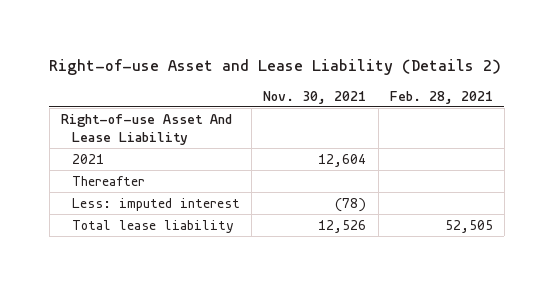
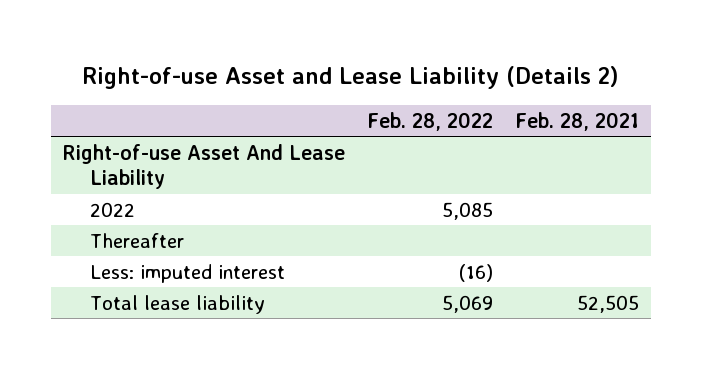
- | Nov. 30, 2021 | Feb. 28, 2021
+ | Feb. 28, 2022 | Feb. 28, 2021
- 2021 | 12,604 |
+ 2022 | 5,085 |

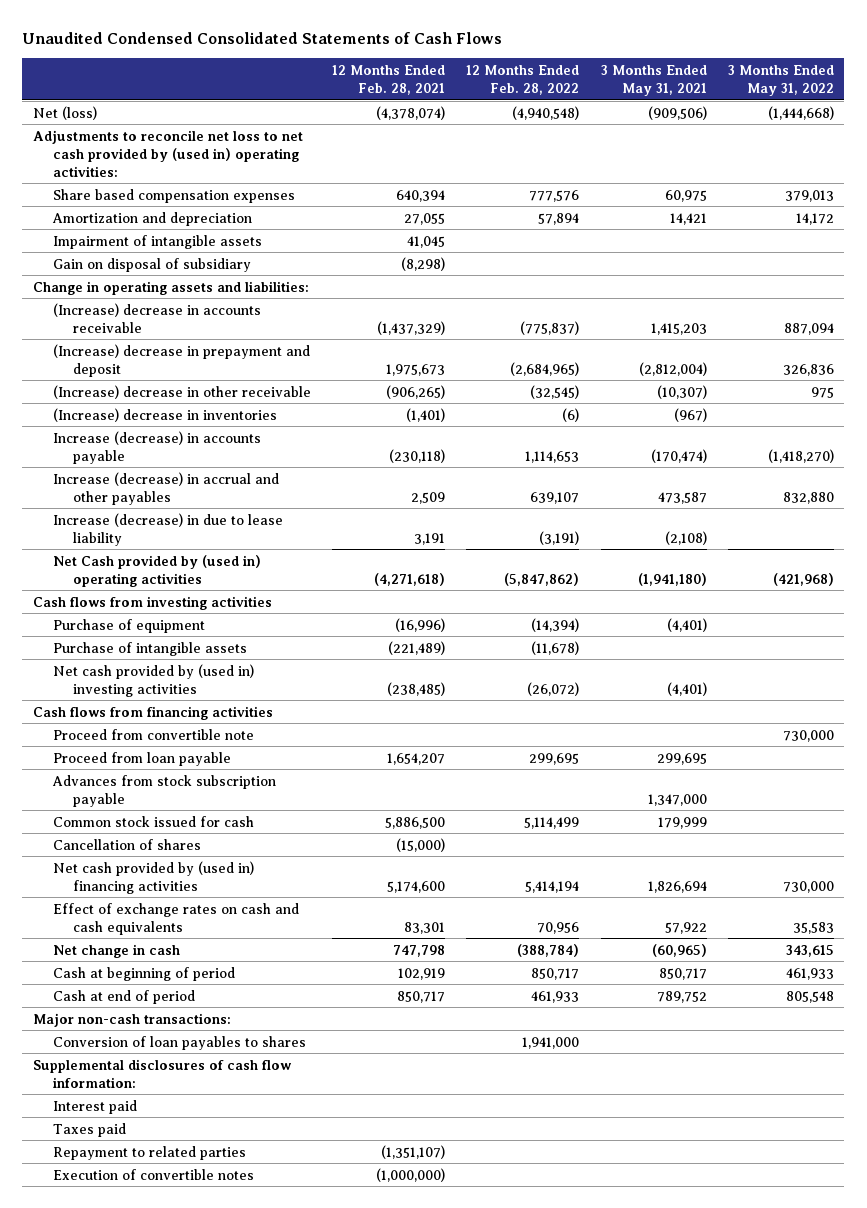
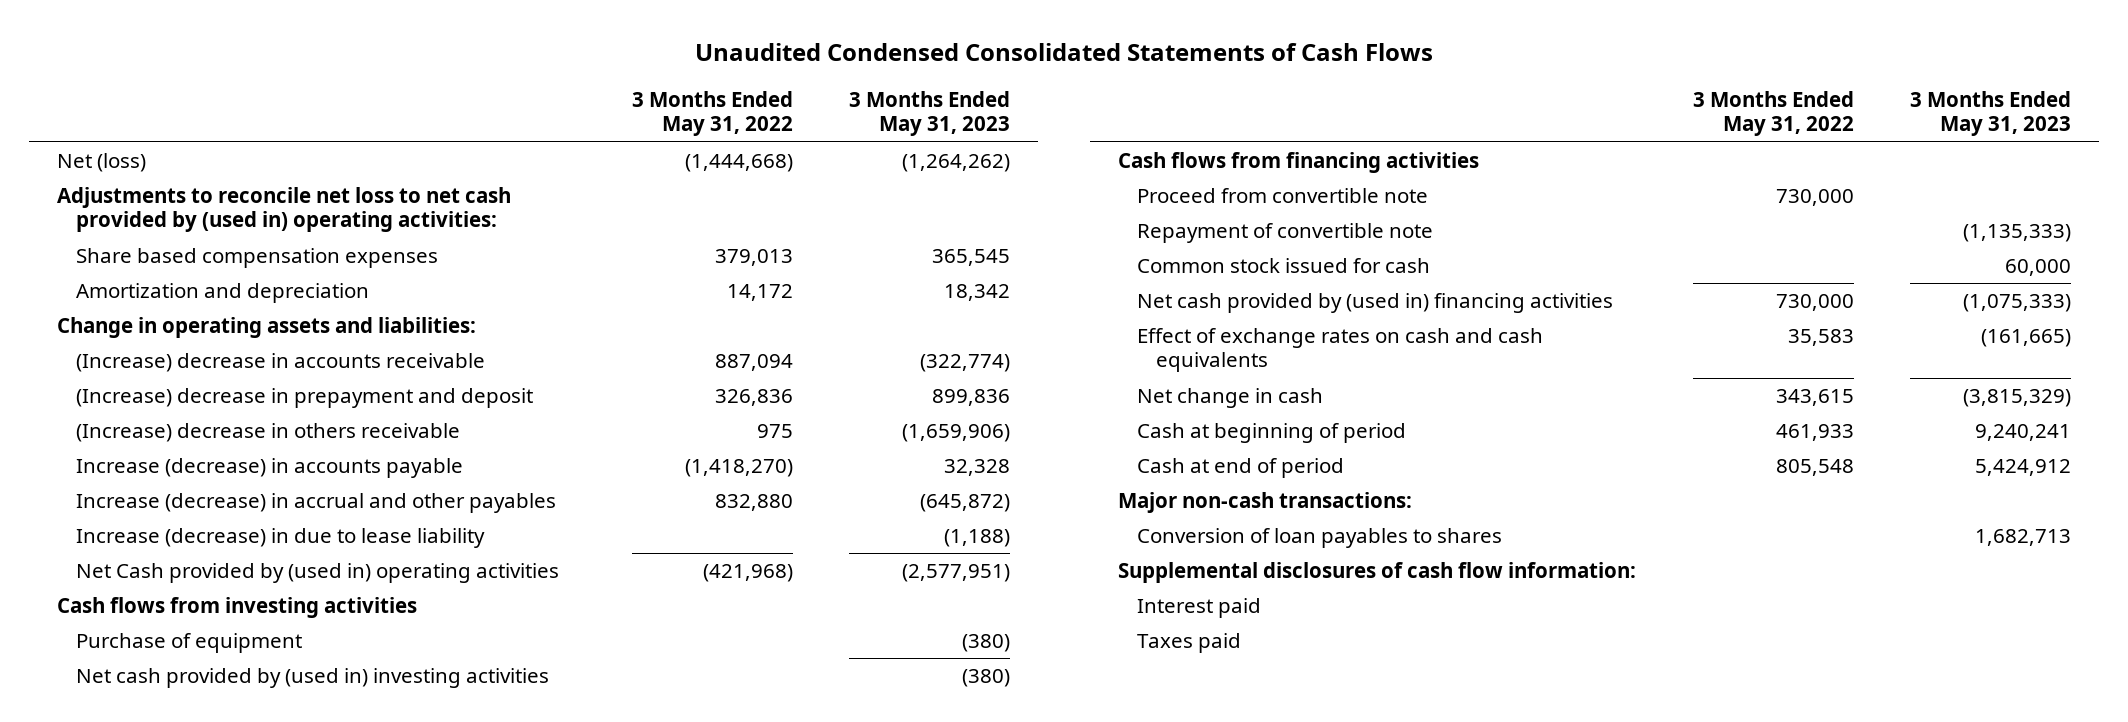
- | 12 Months Ended Feb. 28, 2021 | 12 Months Ended Feb. 28, 2022 | 3 Months Ended May 31, 2021 | 3 Months Ended May 31, 2022
+ | 3 Months Ended May 31, 2022 | 3 Months Ended May 31, 2023
- Impairment of intangible assets | 41,045 | | |
- Gain on disposal of subsidiary | (8,298) | | |
- (Increase) decrease in other receivable | (906,265) | (32,545) | (10,307) | 975
- (Increase) decrease in inventories | (1,401) | (6) | (967) |
+ (Increase) decrease in others receivable | 975 | (1,659,906)
- Purchase of intangible assets | (221,489) | (11,678) | |
- Proceed from loan payable | 1,654,207 | 299,695 | 299,695 |
- Advances from stock subscription payable | | | 1,347,000 |
+ Repayment of convertible note | | (1,135,333)
- Cancellation of shares | (15,000) | | |
- Repayment to related parties | (1,351,107) | | |
- Execution of convertible notes | (1,000,000) | | |

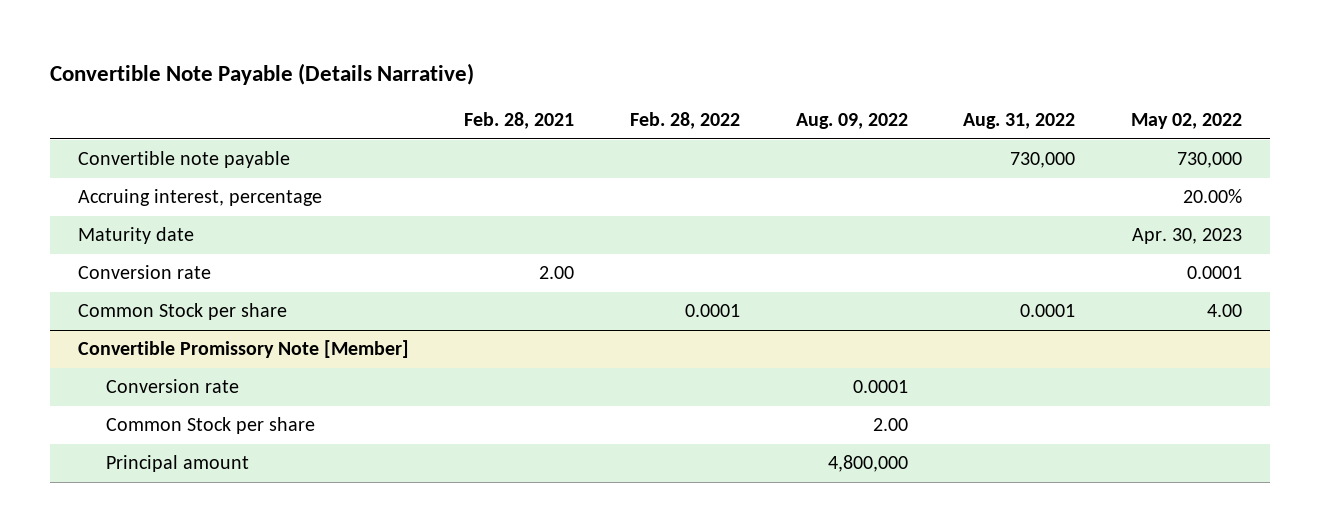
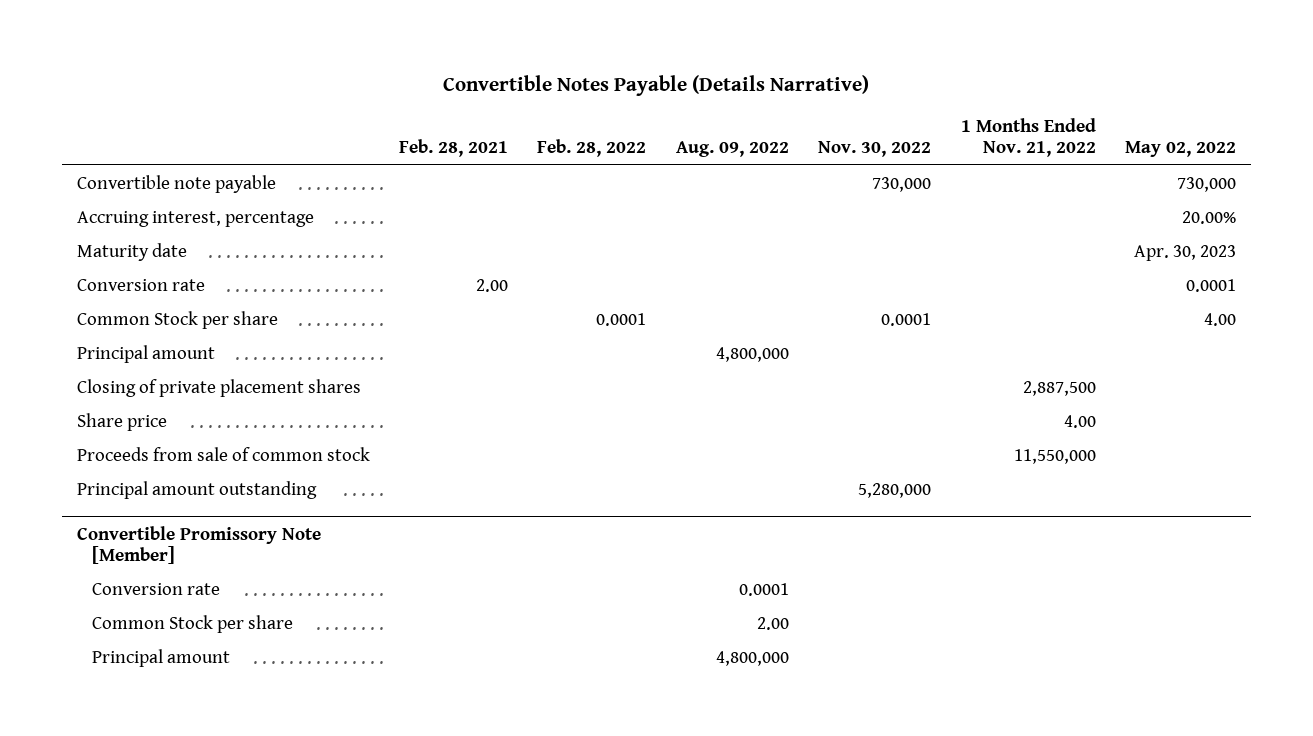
- Convertible Note Payable (Details Narrative)
+ Convertible Notes Payable (Details Narrative)
- | Feb. 28, 2021 | Feb. 28, 2022 | Aug. 09, 2022 | Aug. 31, 2022 | May 02, 2022
+ | Feb. 28, 2021 | Feb. 28, 2022 | Aug. 09, 2022 | Nov. 30, 2022 | 1 Months Ended Nov. 21, 2022 | May 02, 2022
+ Principal amount | | | 4,800,000 | | |
+ Closing of private placement shares | | | | | 2,887,500 |
+ Share price | | | | | 4.00 |
+ Proceeds from sale of common stock | | | | | 11,550,000 |
+ Principal amount outstanding | | | | 5,280,000 | |

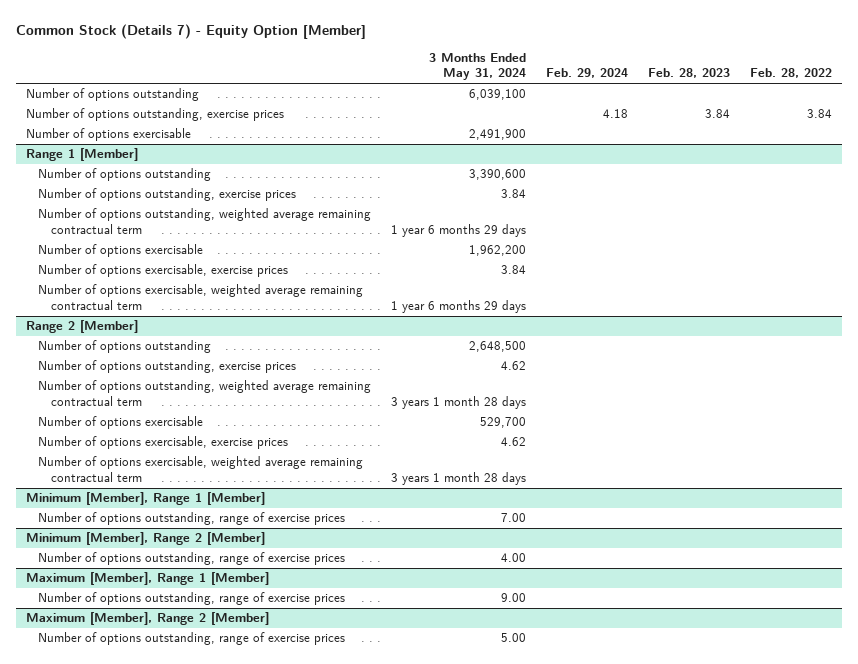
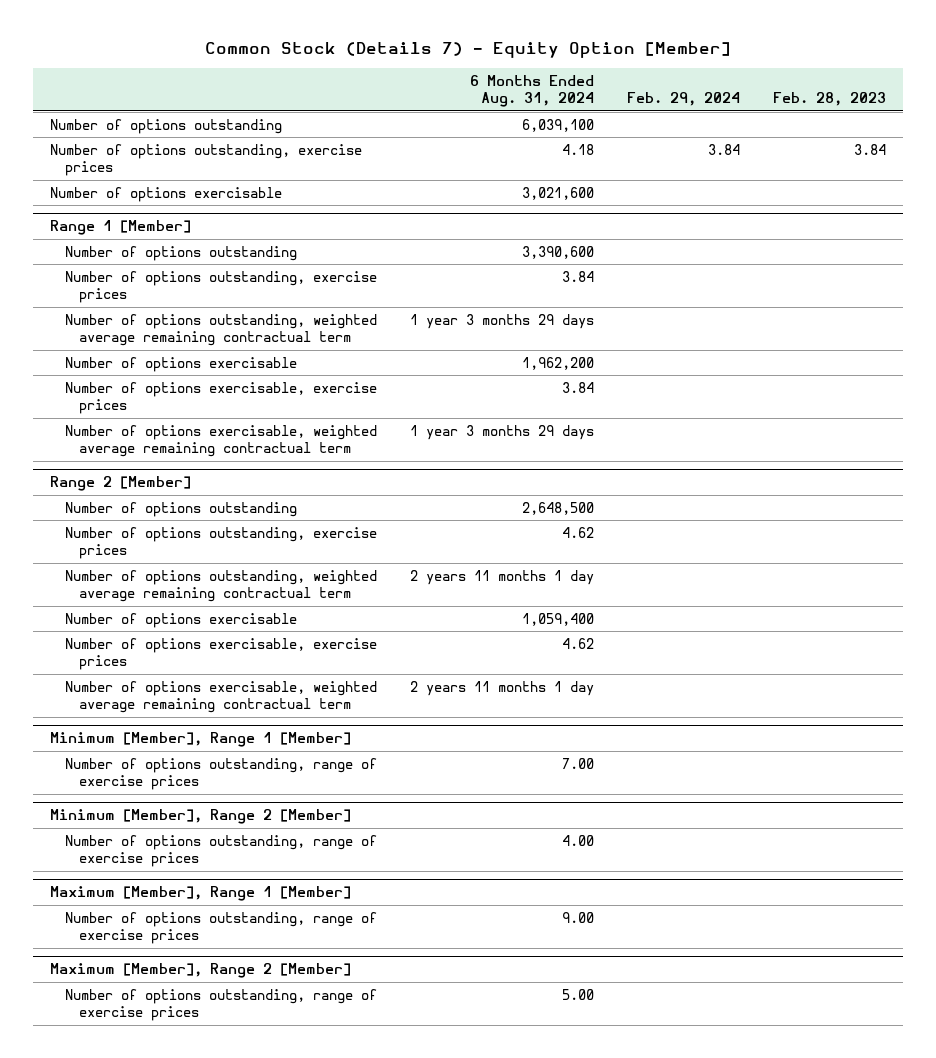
- | 3 Months Ended May 31, 2024 | Feb. 29, 2024 | Feb. 28, 2023 | Feb. 28, 2022
+ | 6 Months Ended Aug. 31, 2024 | Feb. 29, 2024 | Feb. 28, 2023
- Number of options outstanding, exercise prices | | 4.18 | 3.84 | 3.84
+ Number of options outstanding, exercise prices | 4.18 | 3.84 | 3.84

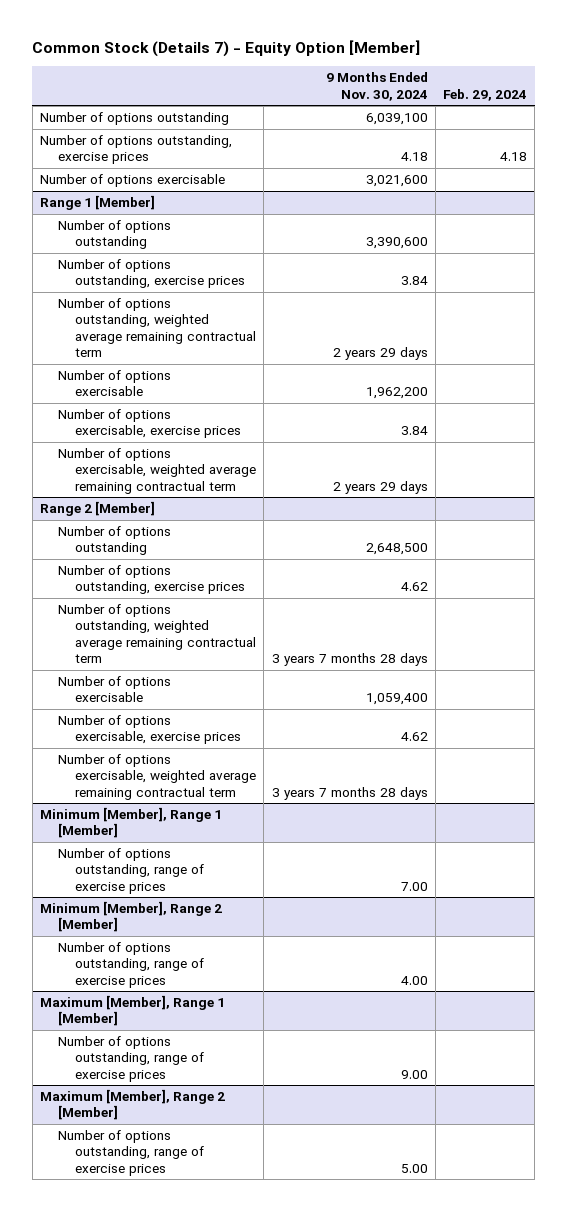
- | 6 Months Ended Aug. 31, 2024 | Feb. 29, 2024 | Feb. 28, 2023
+ | 9 Months Ended Nov. 30, 2024 | Feb. 29, 2024
- Number of options outstanding, exercise prices | 4.18 | 3.84 | 3.84
+ Number of options outstanding, exercise prices | 4.18 | 4.18

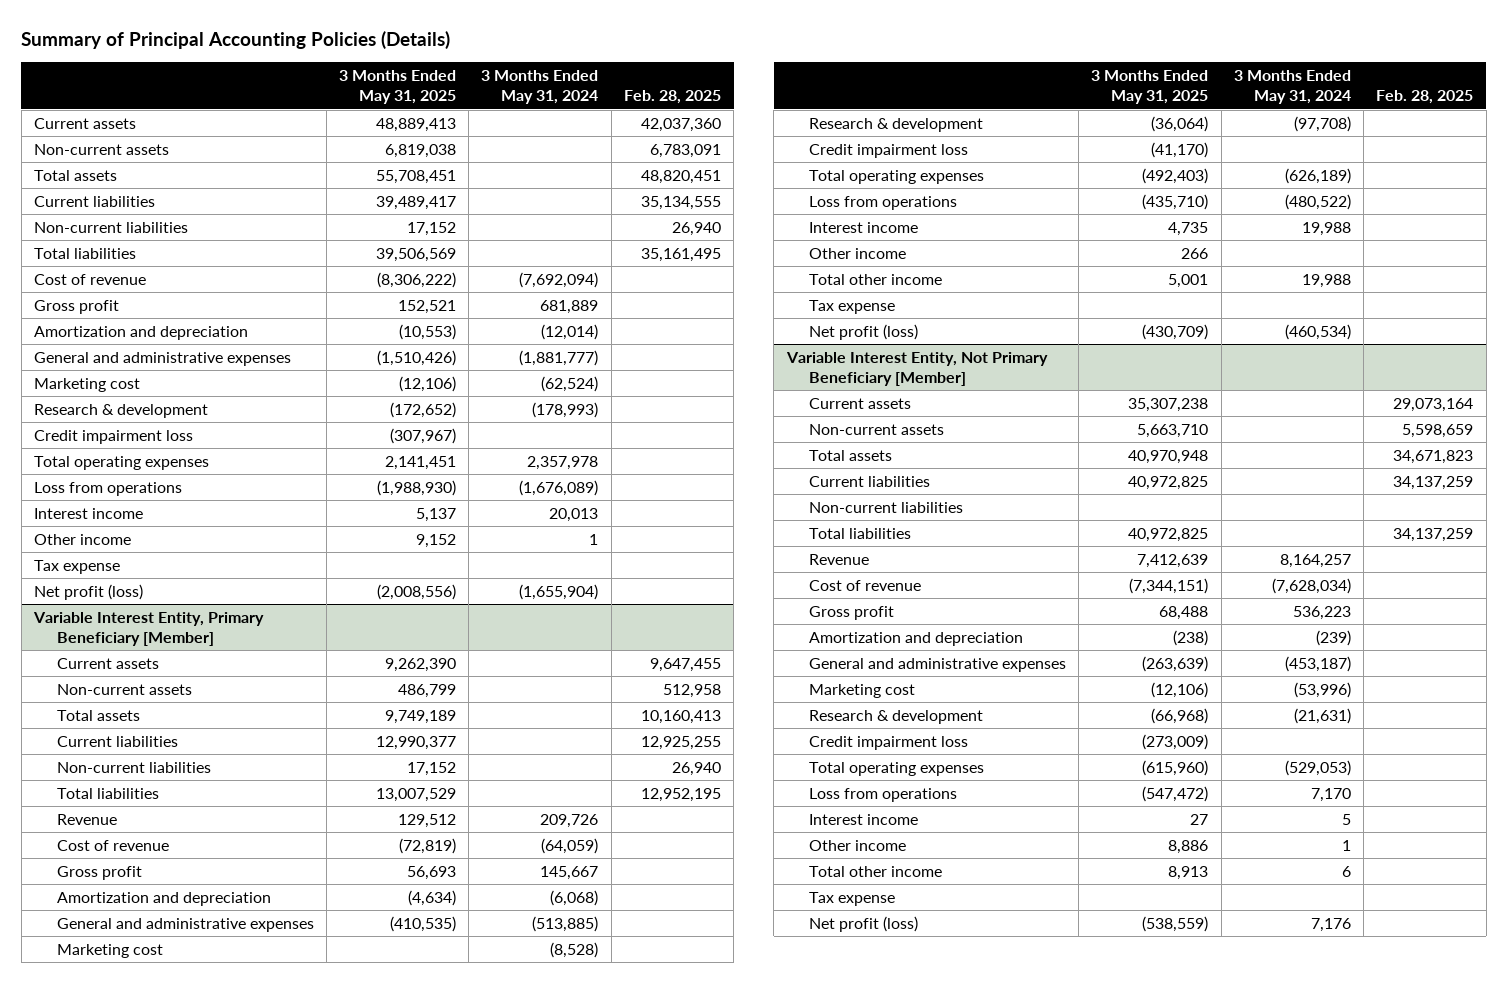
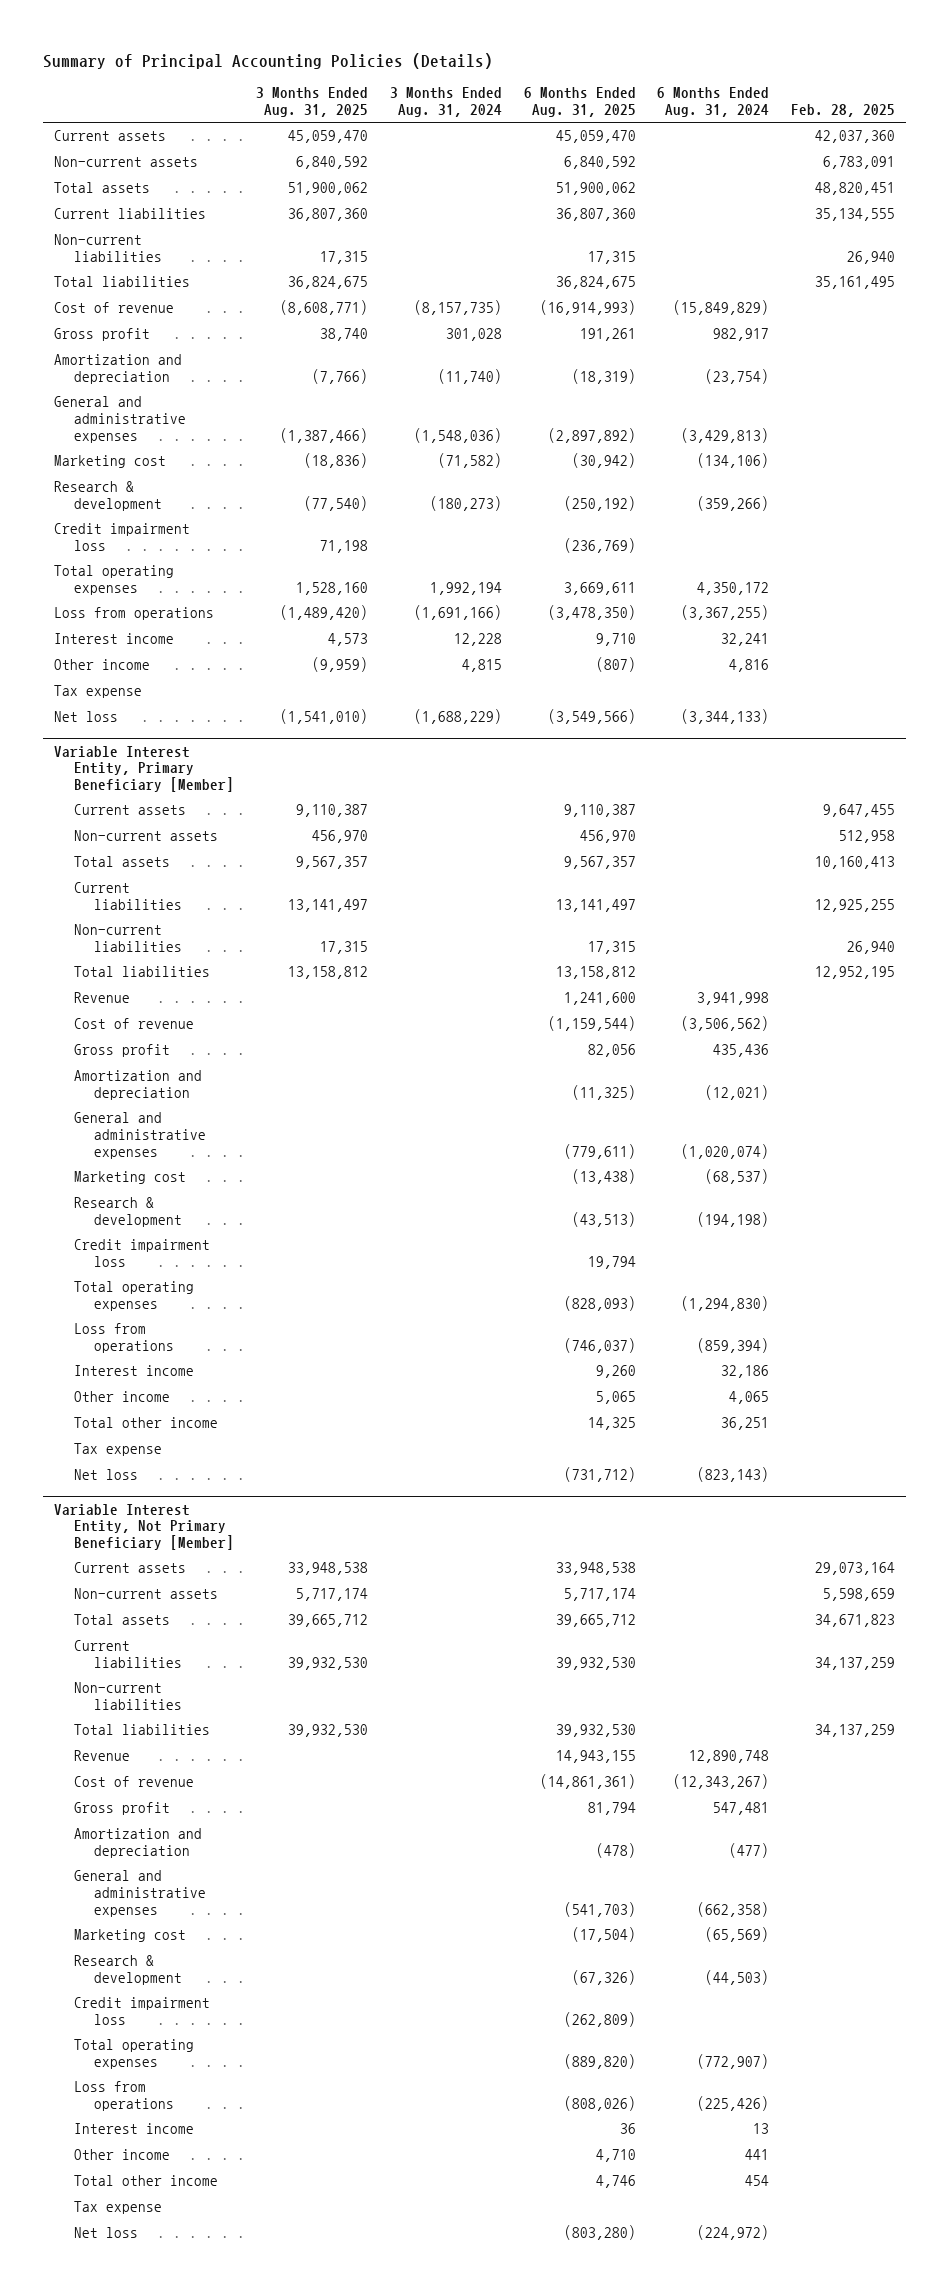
- | 3 Months Ended May 31, 2025 | 3 Months Ended May 31, 2024 | Feb. 28, 2025
+ | 3 Months Ended Aug. 31, 2025 | 3 Months Ended Aug. 31, 2024 | 6 Months Ended Aug. 31, 2025 | 6 Months Ended Aug. 31, 2024 | Feb. 28, 2025
- Net profit (loss) | (2,008,556) | (1,655,904) |
+ Net loss | (1,541,010) | (1,688,229) | (3,549,566) | (3,344,133) |
@ Variable Interest Entity, Primary Beneficiary [Member]
- Net profit (loss) | (430,709) | (460,534) |
+ Net loss | | | (731,712) | (823,143) |
@ Variable Interest Entity, Not Primary Beneficiary [Member]
- Net profit (loss) | (538,559) | 7,176 |
+ Net loss | | | (803,280) | (224,972) |

